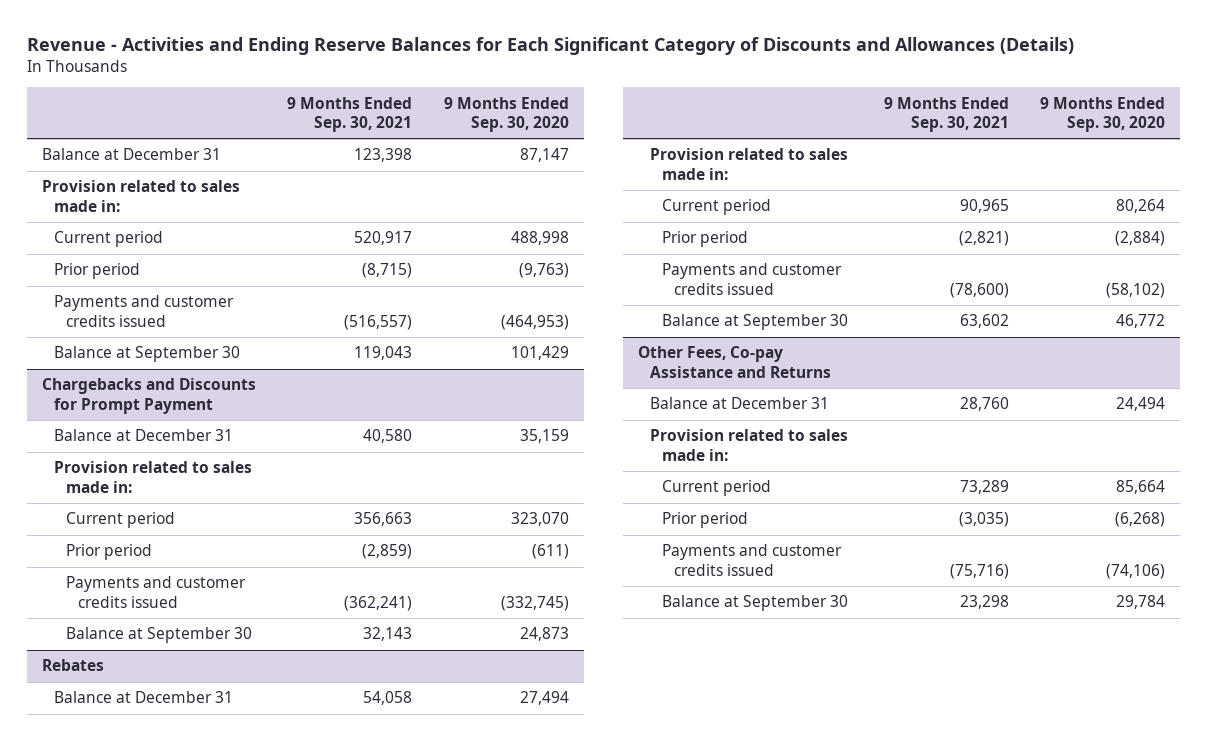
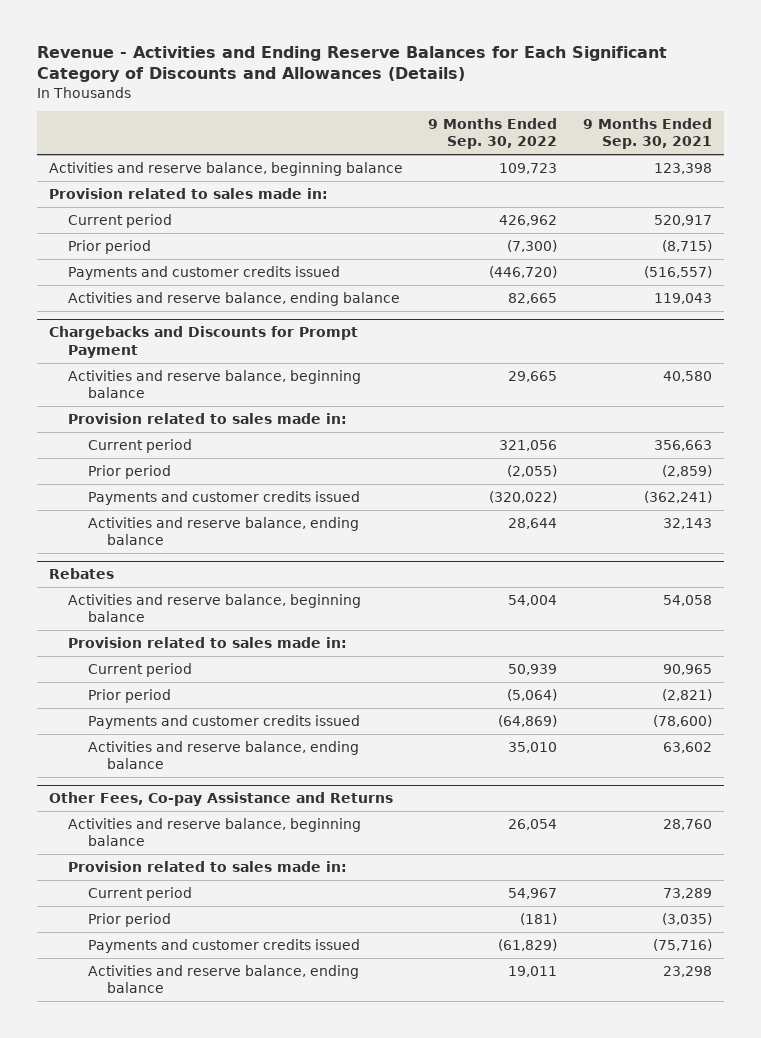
- | 9 Months Ended Sep. 30, 2021 | 9 Months Ended Sep. 30, 2020
+ | 9 Months Ended Sep. 30, 2022 | 9 Months Ended Sep. 30, 2021
- Balance at December 31 | 123,398 | 87,147
+ Activities and reserve balance, beginning balance | 109,723 | 123,398
- Balance at September 30 | 119,043 | 101,429
+ Activities and reserve balance, ending balance | 82,665 | 119,043
@ Chargebacks and Discounts for Prompt Payment
- Balance at December 31 | 40,580 | 35,159
+ Activities and reserve balance, beginning balance | 29,665 | 40,580
- Balance at September 30 | 32,143 | 24,873
+ Activities and reserve balance, ending balance | 28,644 | 32,143
@ Rebates
- Balance at December 31 | 54,058 | 27,494
+ Activities and reserve balance, beginning balance | 54,004 | 54,058
- Balance at September 30 | 63,602 | 46,772
+ Activities and reserve balance, ending balance | 35,010 | 63,602
@ Other Fees, Co-pay Assistance and Returns
- Balance at December 31 | 28,760 | 24,494
+ Activities and reserve balance, beginning balance | 26,054 | 28,760
- Balance at September 30 | 23,298 | 29,784
+ Activities and reserve balance, ending balance | 19,011 | 23,298

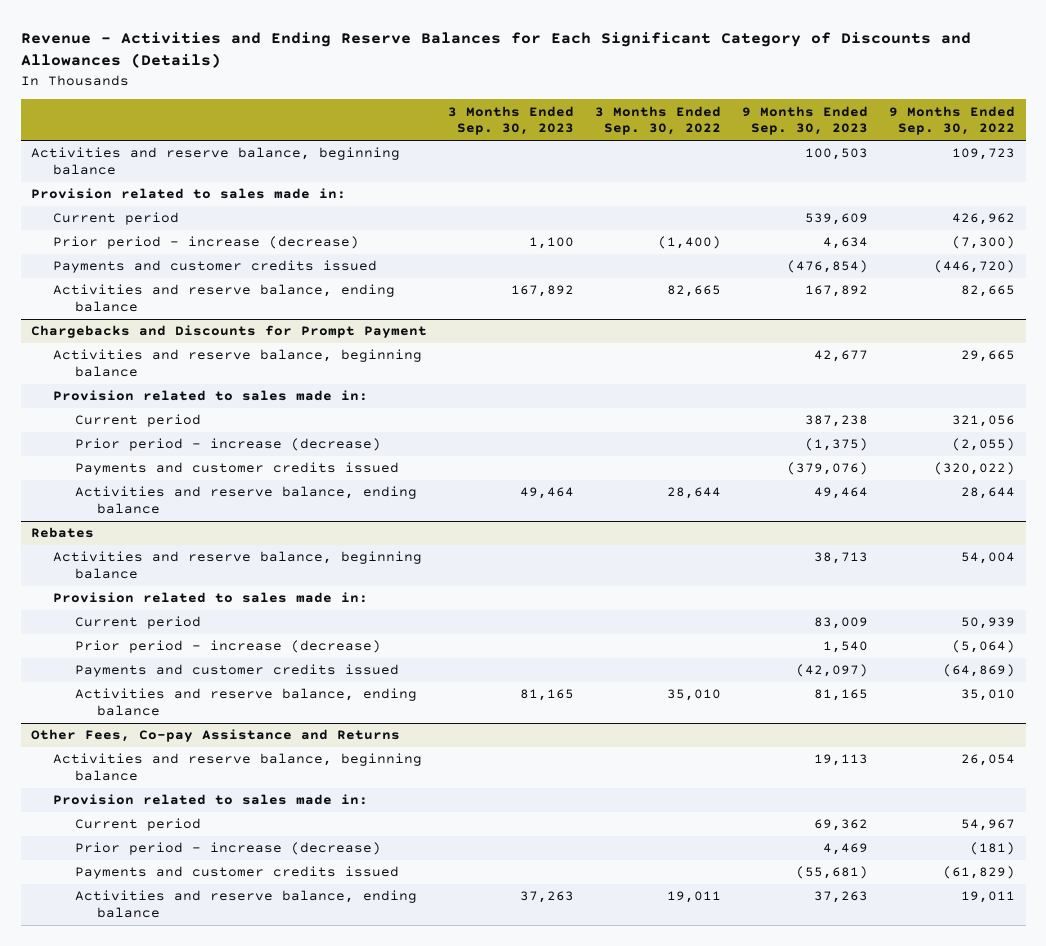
- | 9 Months Ended Sep. 30, 2022 | 9 Months Ended Sep. 30, 2021
+ | 3 Months Ended Sep. 30, 2023 | 3 Months Ended Sep. 30, 2022 | 9 Months Ended Sep. 30, 2023 | 9 Months Ended Sep. 30, 2022
- Prior period | (7,300) | (8,715)
+ Prior period - increase (decrease) | 1,100 | (1,400) | 4,634 | (7,300)
@ Chargebacks and Discounts for Prompt Payment
- Prior period | (2,055) | (2,859)
+ Prior period - increase (decrease) | | | (1,375) | (2,055)
@ Rebates
- Prior period | (5,064) | (2,821)
+ Prior period - increase (decrease) | | | 1,540 | (5,064)
@ Other Fees, Co-pay Assistance and Returns
- Prior period | (181) | (3,035)
+ Prior period - increase (decrease) | | | 4,469 | (181)

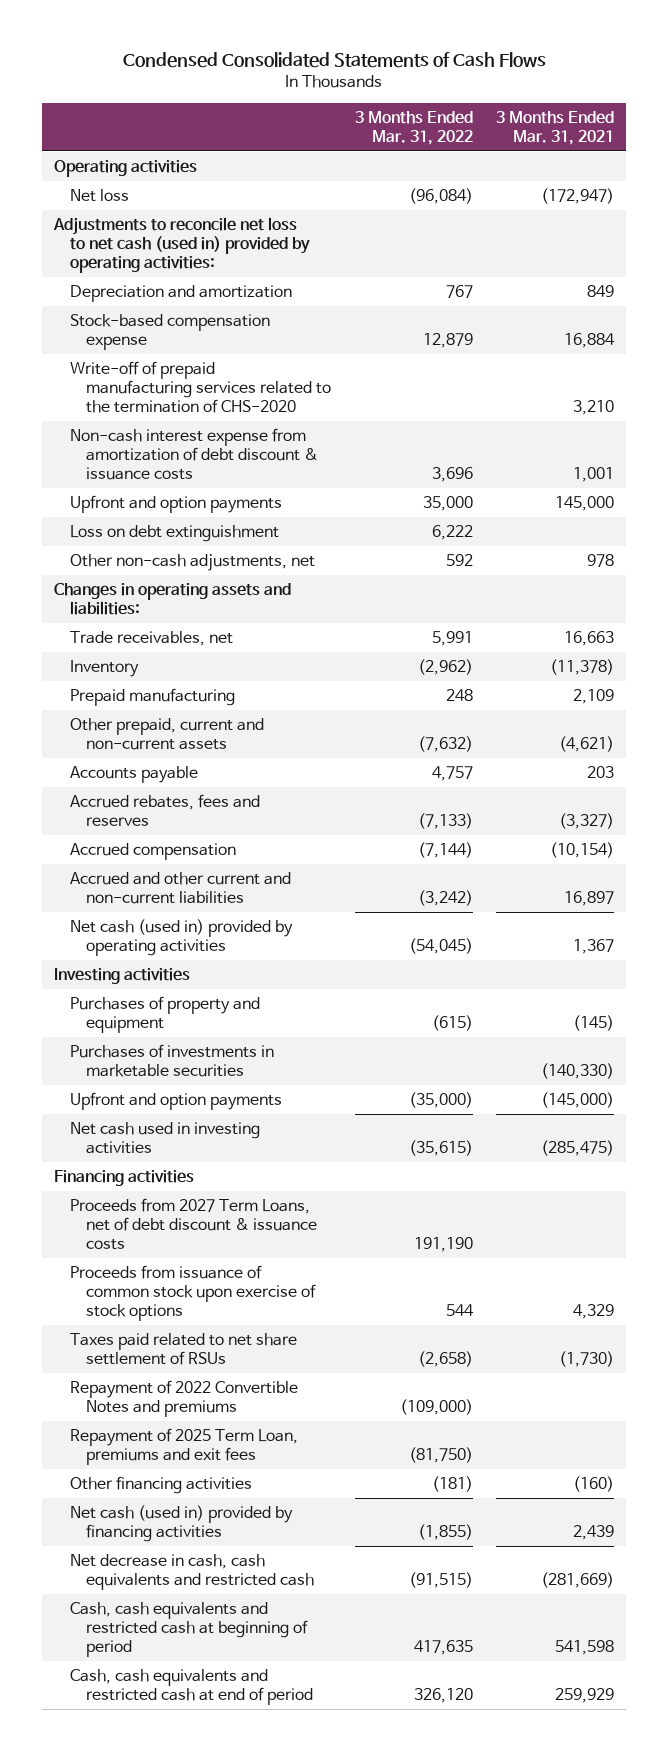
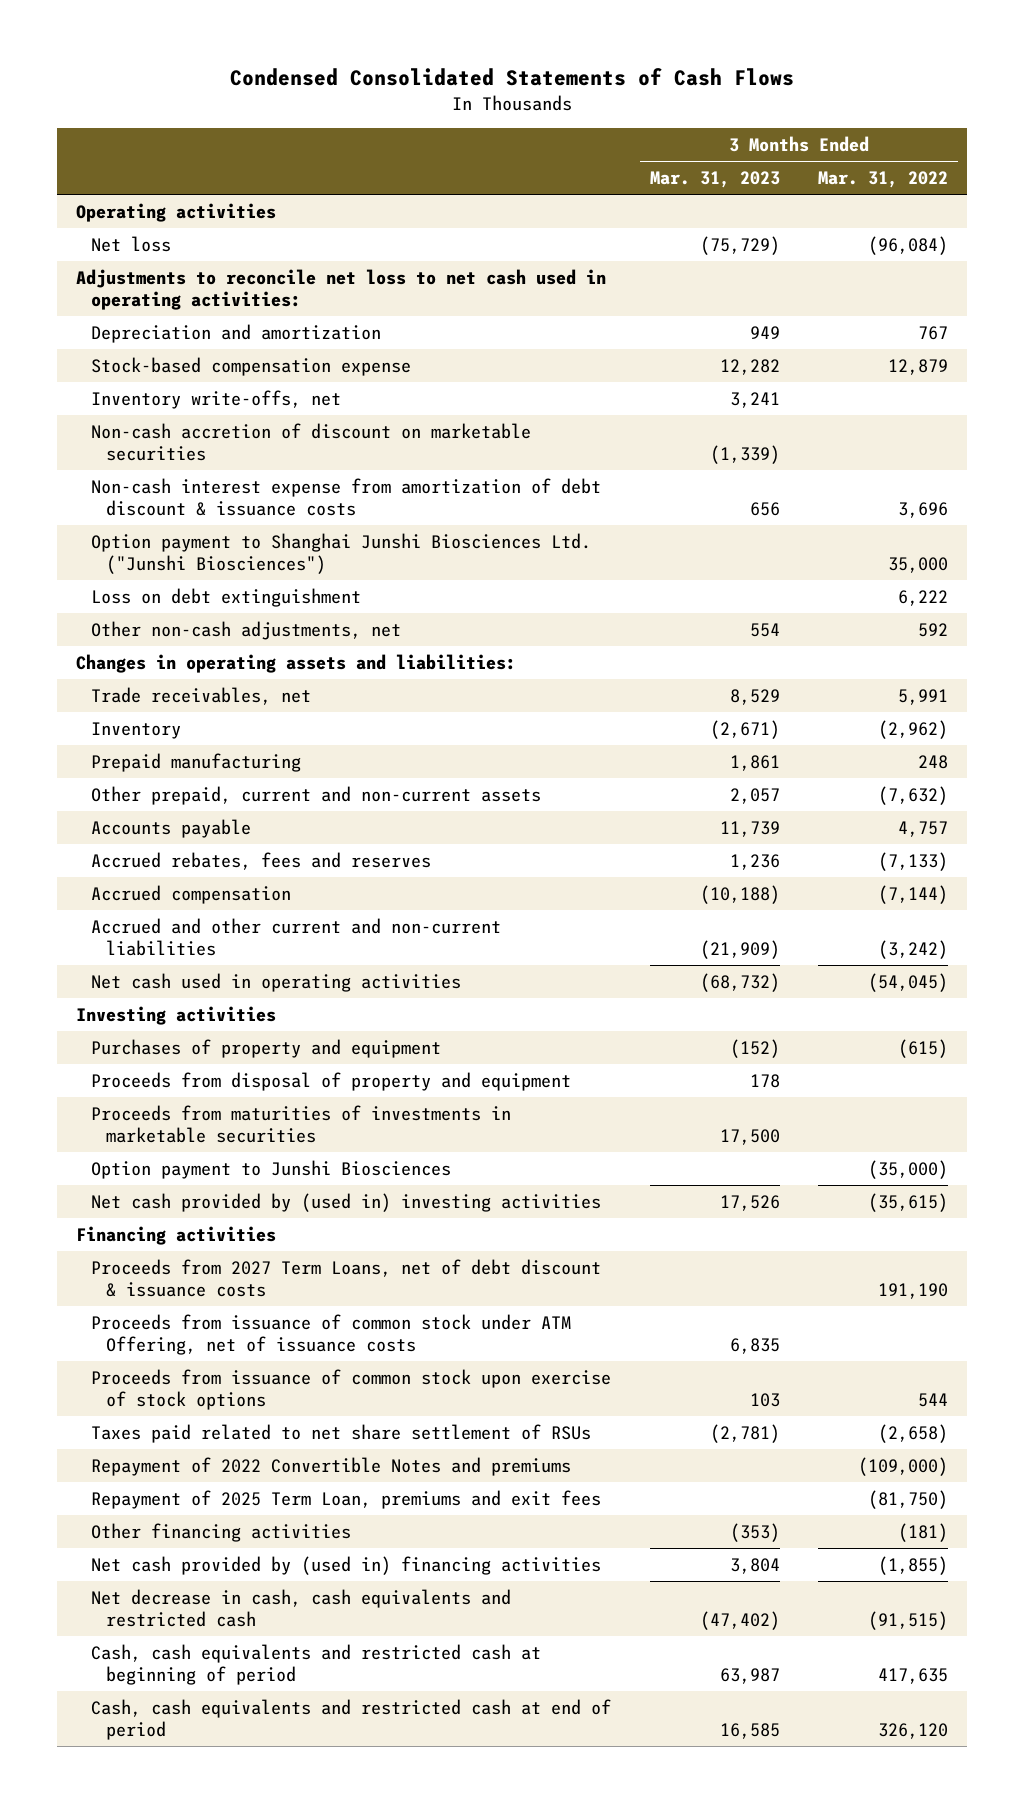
- | 3 Months Ended Mar. 31, 2022 | 3 Months Ended Mar. 31, 2021
+ | 3 Months Ended Mar. 31, 2023 | 3 Months Ended Mar. 31, 2022
- Adjustments to reconcile net loss to net cash (used in) provided by operating activities:
+ Adjustments to reconcile net loss to net cash used in operating activities:
- Write-off of prepaid manufacturing services related to the termination of CHS-2020 | | 3,210
+ Inventory write-offs, net | 3,241 |
+ Non-cash accretion of discount on marketable securities | (1,339) |
- Upfront and option payments | 35,000 | 145,000
+ Option payment to Shanghai Junshi Biosciences Ltd. ("Junshi Biosciences") | | 35,000
- Net cash (used in) provided by operating activities | (54,045) | 1,367
+ Net cash used in operating activities | (68,732) | (54,045)
- Purchases of investments in marketable securities | | (140,330)
- Upfront and option payments | (35,000) | (145,000)
- Net cash used in investing activities | (35,615) | (285,475)
+ Proceeds from disposal of property and equipment | 178 |
+ Proceeds from maturities of investments in marketable securities | 17,500 |
+ Option payment to Junshi Biosciences | | (35,000)
+ Net cash provided by (used in) investing activities | 17,526 | (35,615)
+ Proceeds from issuance of common stock under ATM Offering, net of issuance costs | 6,835 |
- Net cash (used in) provided by financing activities | (1,855) | 2,439
+ Net cash provided by (used in) financing activities | 3,804 | (1,855)

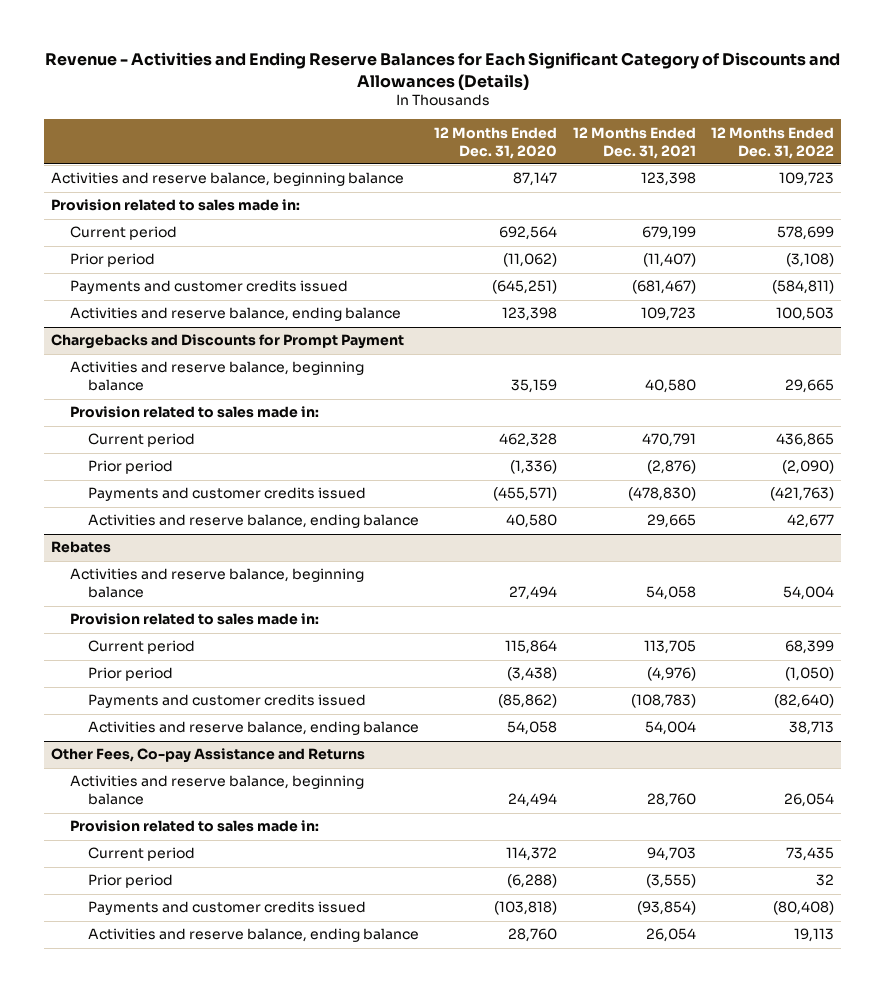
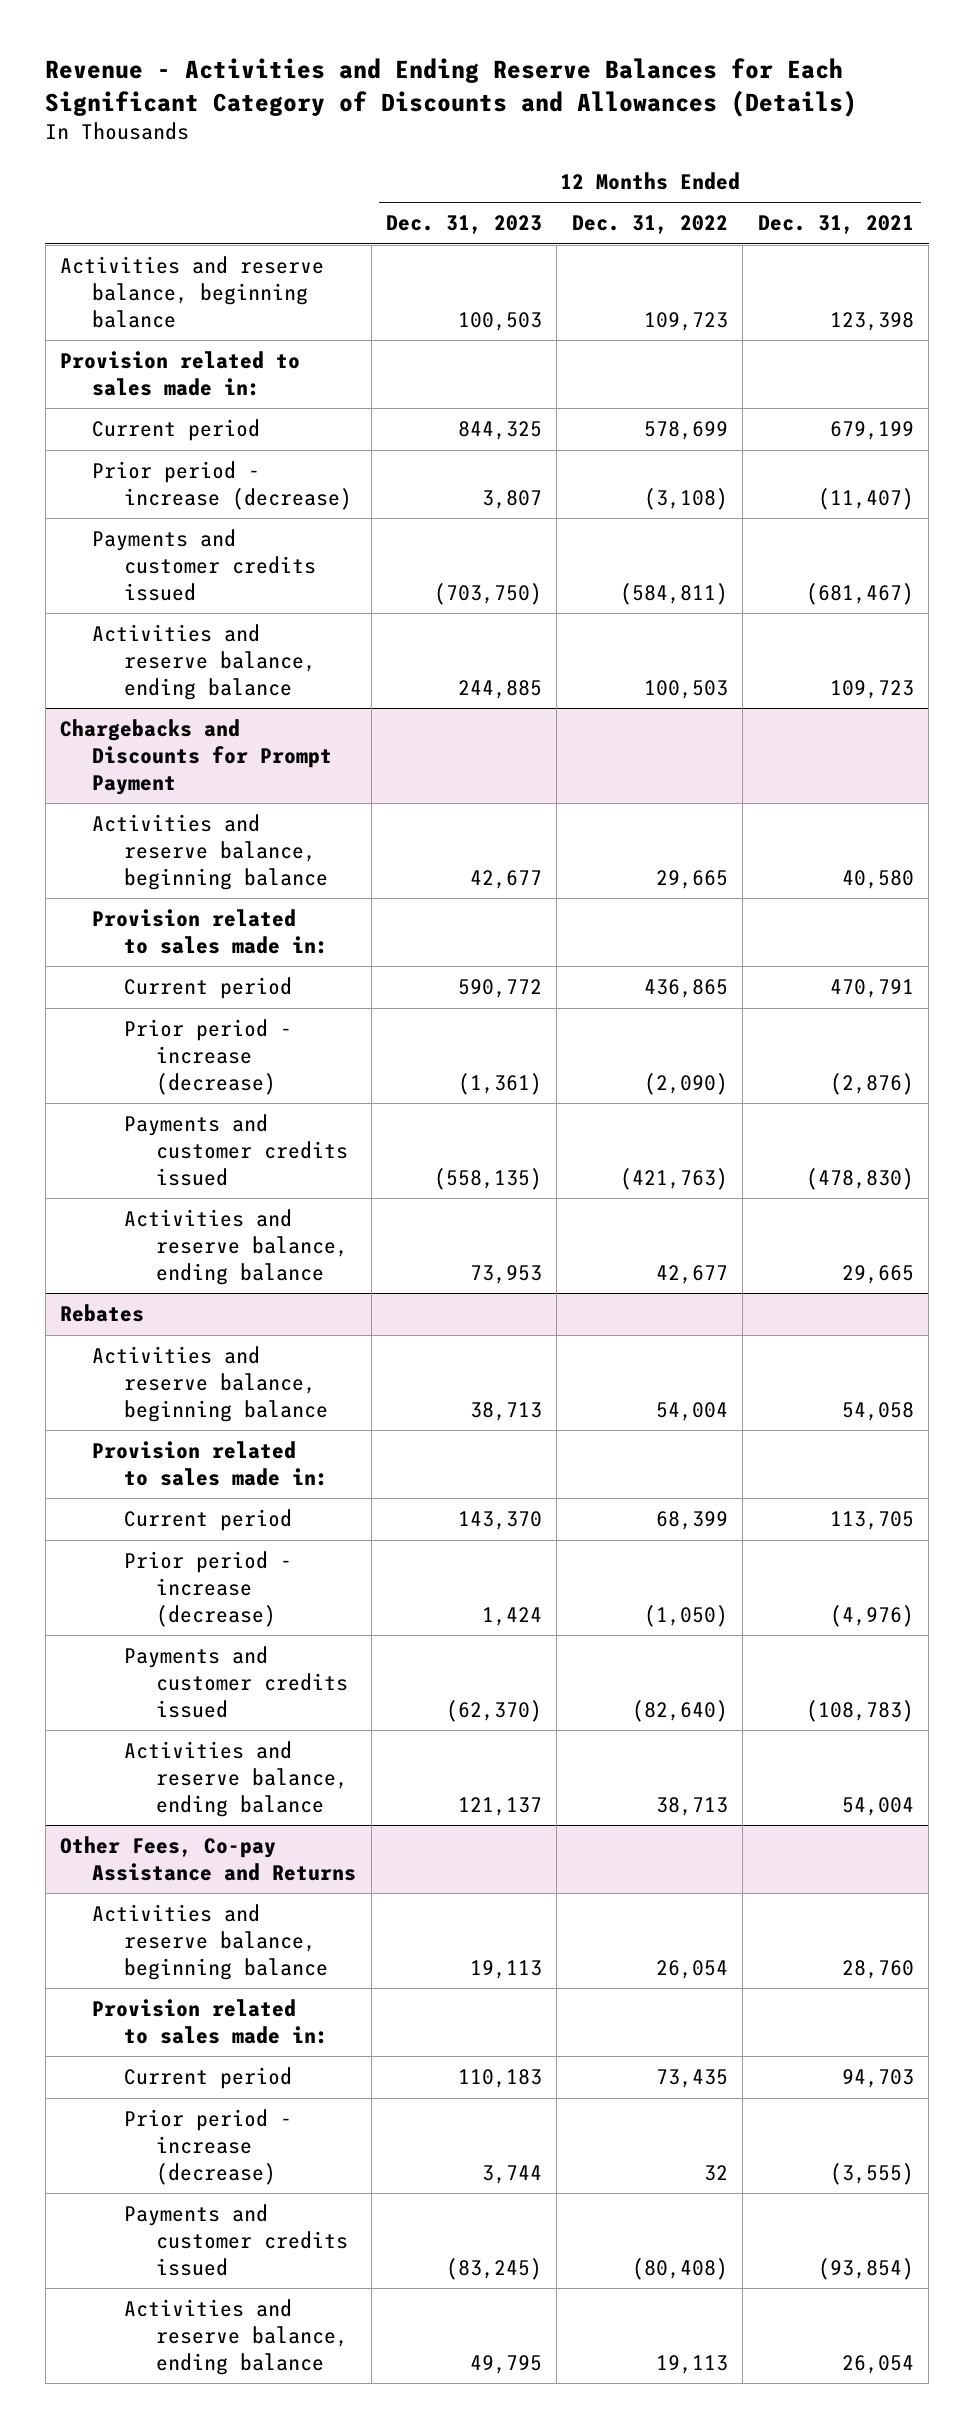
- | 12 Months Ended Dec. 31, 2020 | 12 Months Ended Dec. 31, 2021 | 12 Months Ended Dec. 31, 2022
+ | 12 Months Ended Dec. 31, 2023 | 12 Months Ended Dec. 31, 2022 | 12 Months Ended Dec. 31, 2021
- Prior period | (11,062) | (11,407) | (3,108)
+ Prior period - increase (decrease) | 3,807 | (3,108) | (11,407)
@ Chargebacks and Discounts for Prompt Payment
- Prior period | (1,336) | (2,876) | (2,090)
+ Prior period - increase (decrease) | (1,361) | (2,090) | (2,876)
@ Rebates
- Prior period | (3,438) | (4,976) | (1,050)
+ Prior period - increase (decrease) | 1,424 | (1,050) | (4,976)
@ Other Fees, Co-pay Assistance and Returns
- Prior period | (6,288) | (3,555) | 32
+ Prior period - increase (decrease) | 3,744 | 32 | (3,555)

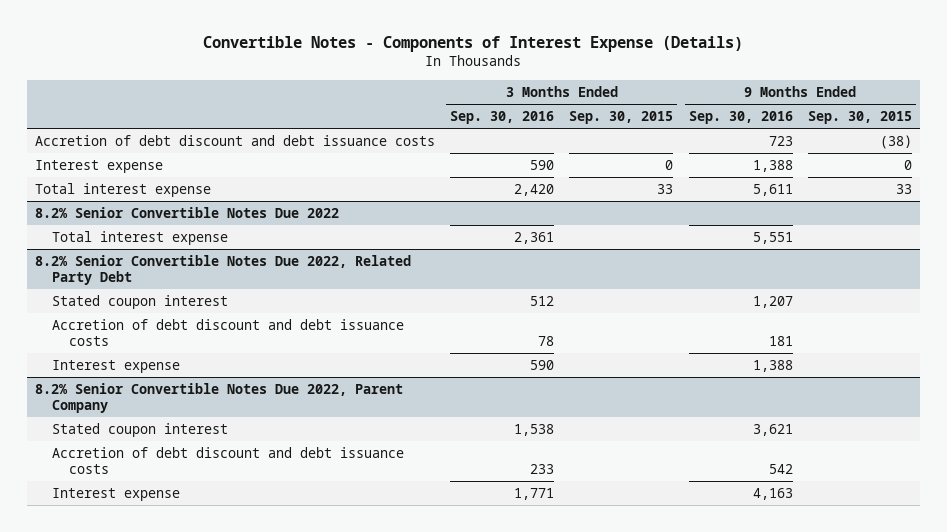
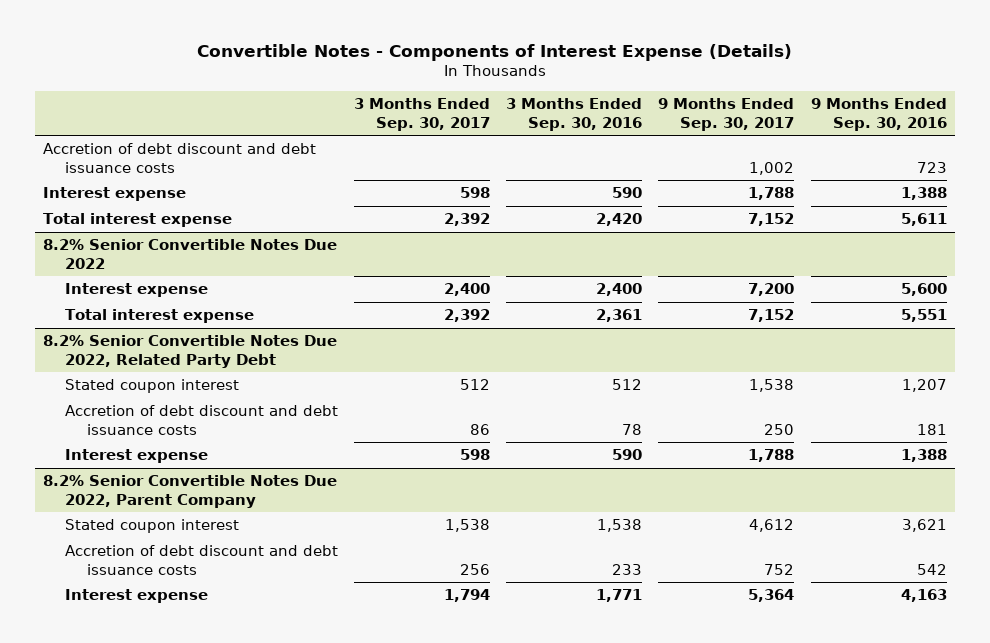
- | 3 Months Ended Sep. 30, 2016 | 3 Months Ended Sep. 30, 2015 | 9 Months Ended Sep. 30, 2016 | 9 Months Ended Sep. 30, 2015
+ | 3 Months Ended Sep. 30, 2017 | 3 Months Ended Sep. 30, 2016 | 9 Months Ended Sep. 30, 2017 | 9 Months Ended Sep. 30, 2016
@ 8.2% Senior Convertible Notes Due 2022
+ Interest expense | 2,400 | 2,400 | 7,200 | 5,600

